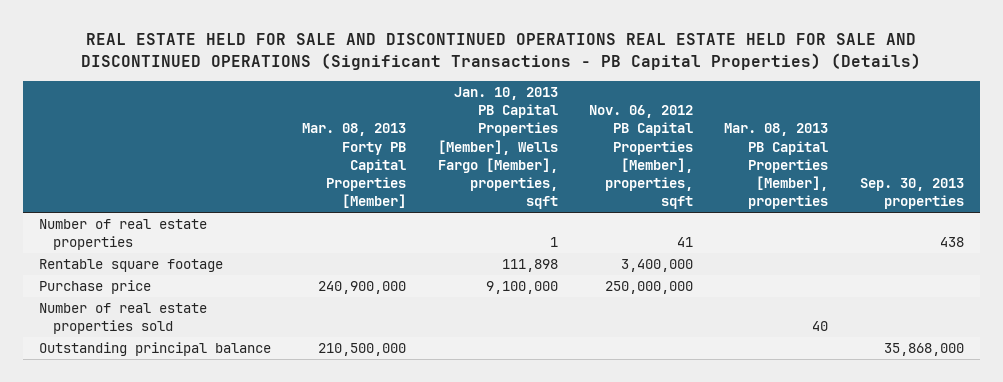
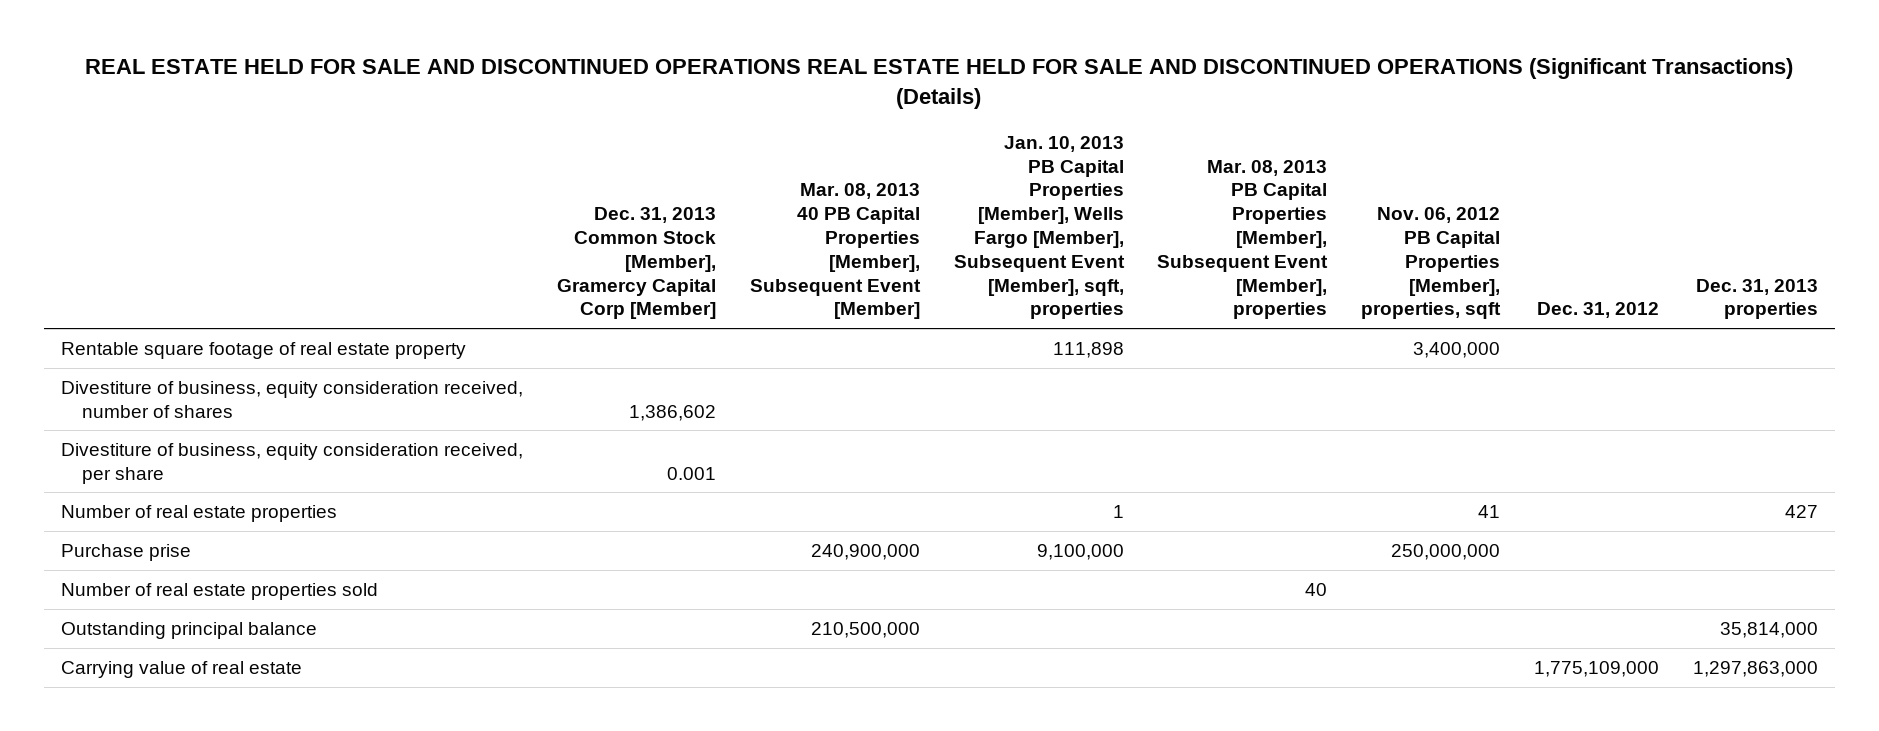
- REAL ESTATE HELD FOR SALE AND DISCONTINUED OPERATIONS REAL ESTATE HELD FOR SALE AND DISCONTINUED OPERATIONS (Significant Transactions - PB Capital Properties) (Details)
+ REAL ESTATE HELD FOR SALE AND DISCONTINUED OPERATIONS REAL ESTATE HELD FOR SALE AND DISCONTINUED OPERATIONS (Significant Transactions) (Details)
- | Mar. 08, 2013 Forty PB Capital Properties [Member] | Jan. 10, 2013 PB Capital Properties [Member], Wells Fargo [Member], properties, sqft | Nov. 06, 2012 PB Capital Properties [Member], properties, sqft | Mar. 08, 2013 PB Capital Properties [Member], properties | Sep. 30, 2013 properties
+ | Dec. 31, 2013 Common Stock [Member], Gramercy Capital Corp [Member] | Mar. 08, 2013 40 PB Capital Properties [Member], Subsequent Event [Member] | Jan. 10, 2013 PB Capital Properties [Member], Wells Fargo [Member], Subsequent Event [Member], sqft, properties | Mar. 08, 2013 PB Capital Properties [Member], Subsequent Event [Member], properties | Nov. 06, 2012 PB Capital Properties [Member], properties, sqft | Dec. 31, 2012 | Dec. 31, 2013 properties
+ Rentable square footage of real estate property | | | 111,898 | | 3,400,000 | |
+ Divestiture of business, equity consideration received, number of shares | 1,386,602 | | | | | |
+ Divestiture of business, equity consideration received, per share | 0.001 | | | | | |
- Rentable square footage | | 111,898 | 3,400,000 | |
- Purchase price | 240,900,000 | 9,100,000 | 250,000,000 | |
+ Purchase prise | | 240,900,000 | 9,100,000 | | 250,000,000 | |
+ Carrying value of real estate | | | | | | 1,775,109,000 | 1,297,863,000

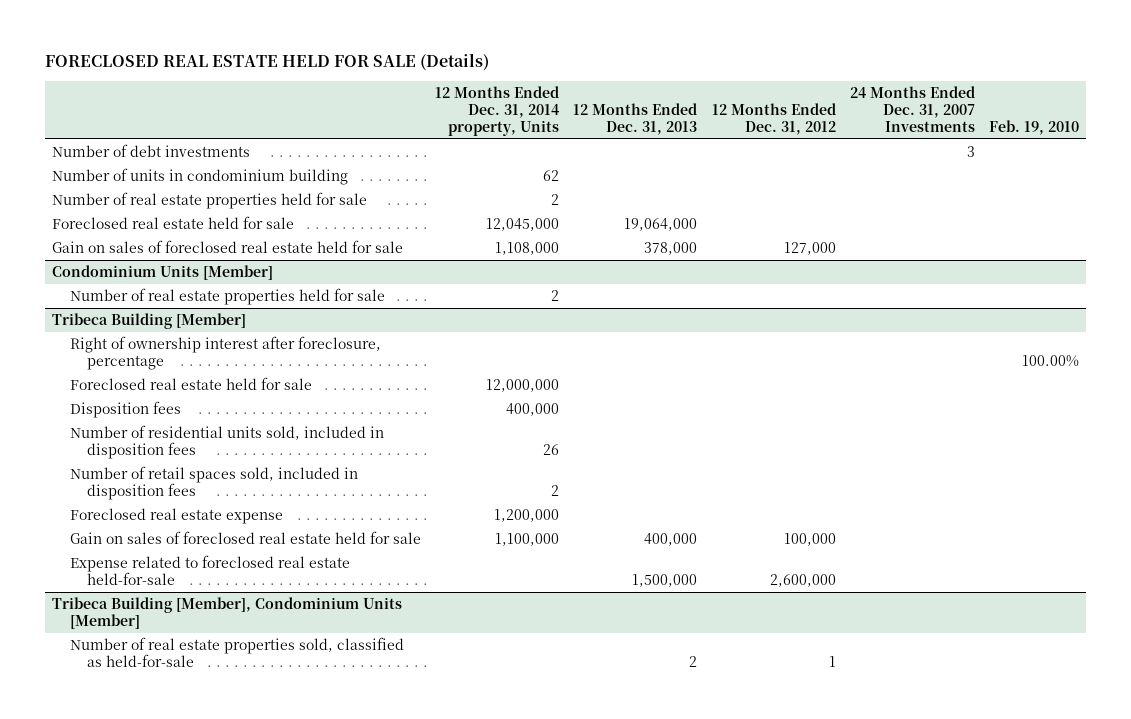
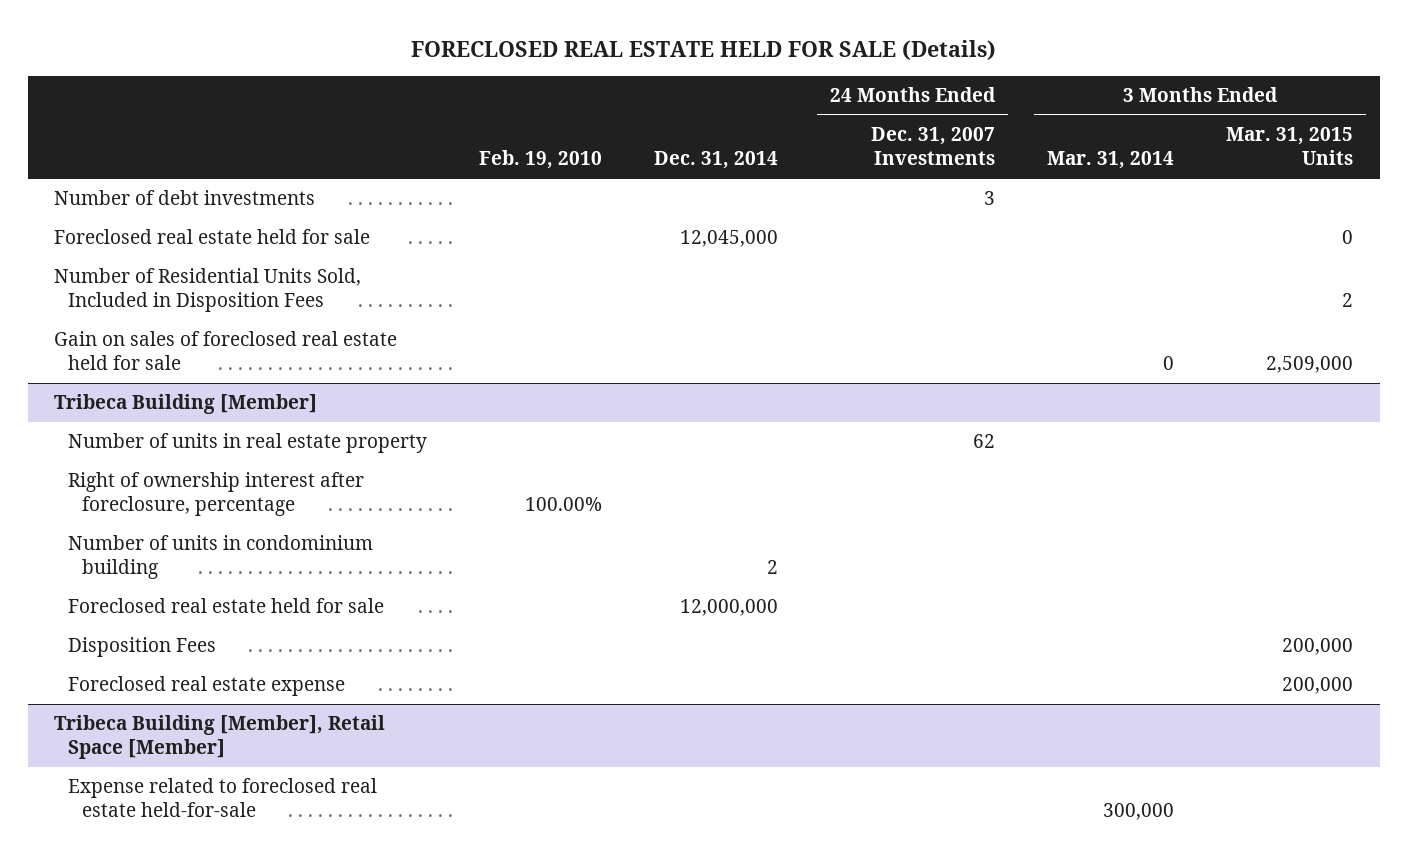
- | 12 Months Ended Dec. 31, 2014 property, Units | 12 Months Ended Dec. 31, 2013 | 12 Months Ended Dec. 31, 2012 | 24 Months Ended Dec. 31, 2007 Investments | Feb. 19, 2010
+ | Feb. 19, 2010 | Dec. 31, 2014 | 24 Months Ended Dec. 31, 2007 Investments | 3 Months Ended Mar. 31, 2014 | 3 Months Ended Mar. 31, 2015 Units
- Number of units in condominium building | 62 | | | |
- Number of real estate properties held for sale | 2 | | | |
+ Number of Residential Units Sold, Included in Disposition Fees | | | | | 2
- Condominium Units [Member]
- Number of real estate properties held for sale | 2 | | | |
@ Tribeca Building [Member]
+ Number of units in real estate property | | | 62 | |
+ Number of units in condominium building | | 2 | | |
- Disposition fees | 400,000 | | | |
- Number of residential units sold, included in disposition fees | 26 | | | |
- Number of retail spaces sold, included in disposition fees | 2 | | | |
+ Disposition Fees | | | | | 200,000
- Gain on sales of foreclosed real estate held for sale | 1,100,000 | 400,000 | 100,000 | |
- Expense related to foreclosed real estate held-for-sale | | 1,500,000 | 2,600,000 | |
- Tribeca Building [Member], Condominium Units [Member]
- Number of real estate properties sold, classified as held-for-sale | | 2 | 1 | |
+ Tribeca Building [Member], Retail Space [Member]
+ Expense related to foreclosed real estate held-for-sale | | | | 300,000 |

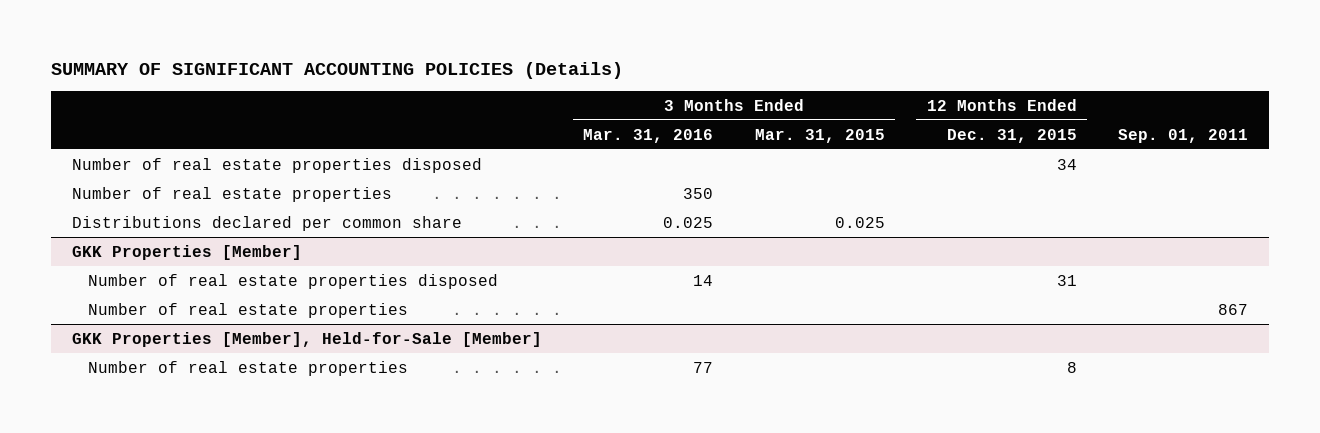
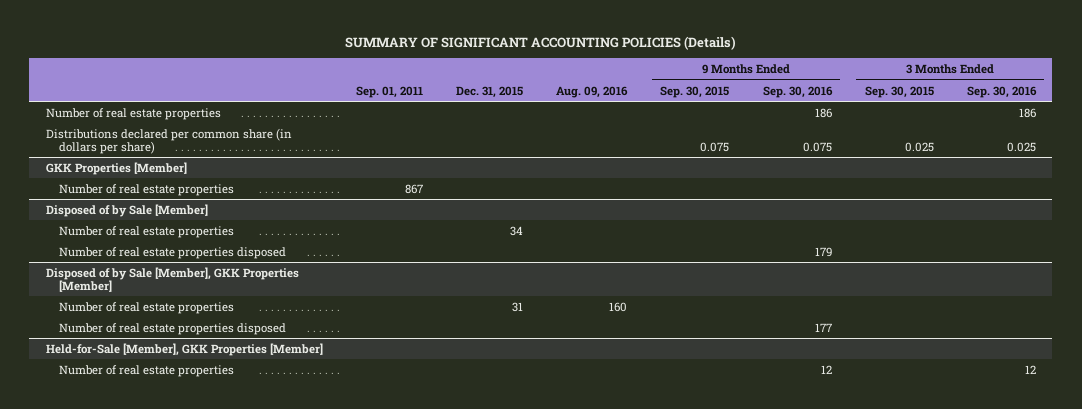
- | 3 Months Ended Mar. 31, 2016 | 3 Months Ended Mar. 31, 2015 | 12 Months Ended Dec. 31, 2015 | Sep. 01, 2011
+ | Sep. 01, 2011 | Dec. 31, 2015 | Aug. 09, 2016 | 9 Months Ended Sep. 30, 2015 | 9 Months Ended Sep. 30, 2016 | 3 Months Ended Sep. 30, 2015 | 3 Months Ended Sep. 30, 2016
- Number of real estate properties disposed | | | 34 |
- Distributions declared per common share | 0.025 | 0.025 | |
+ Distributions declared per common share (in dollars per share) | | | | 0.075 | 0.075 | 0.025 | 0.025
@ GKK Properties [Member]
- Number of real estate properties disposed | 14 | | 31 |
- GKK Properties [Member], Held-for-Sale [Member]
+ Disposed of by Sale [Member]
+ Number of real estate properties | | 34 | | | | |
+ Number of real estate properties disposed | | | | | 179 | |
+ Disposed of by Sale [Member], GKK Properties [Member]
+ Number of real estate properties | | 31 | 160 | | | |
+ Number of real estate properties disposed | | | | | 177 | |
+ Held-for-Sale [Member], GKK Properties [Member]

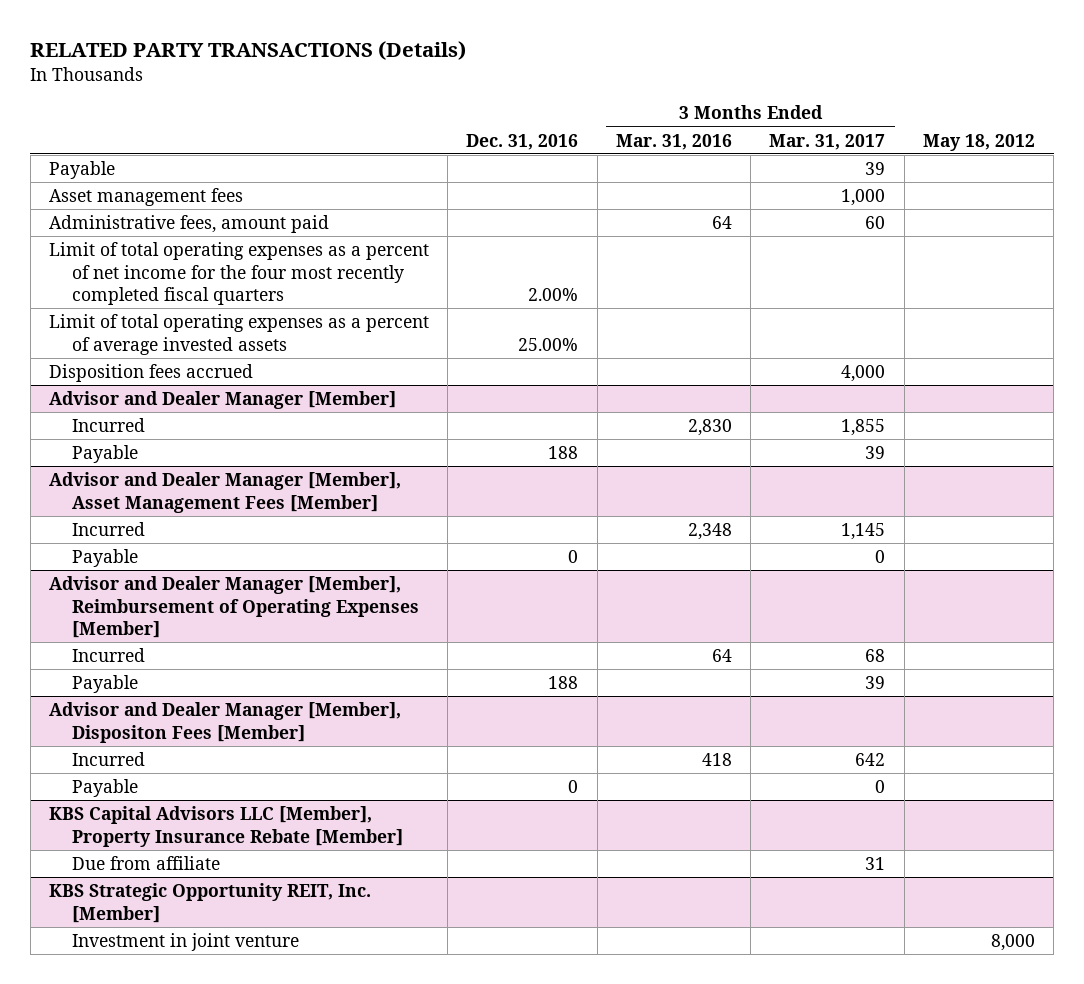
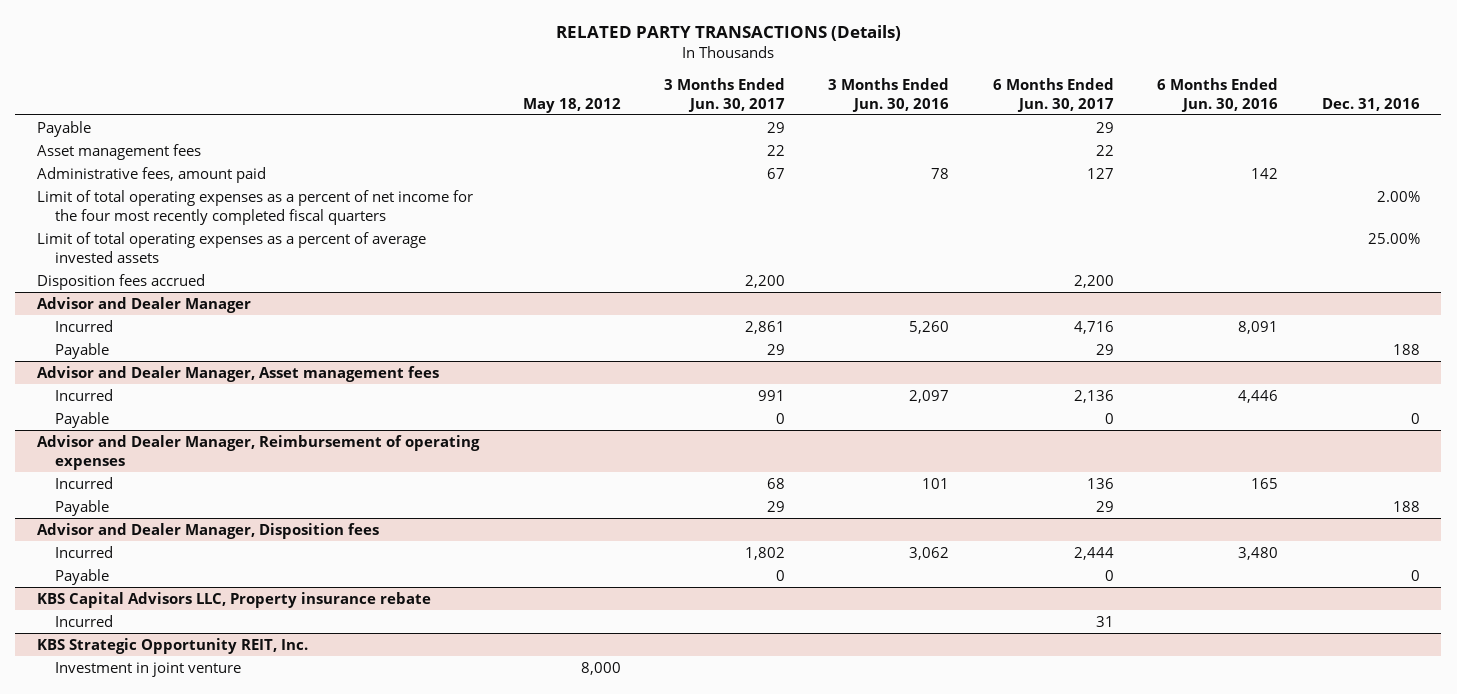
- | Dec. 31, 2016 | 3 Months Ended Mar. 31, 2016 | 3 Months Ended Mar. 31, 2017 | May 18, 2012
+ | May 18, 2012 | 3 Months Ended Jun. 30, 2017 | 3 Months Ended Jun. 30, 2016 | 6 Months Ended Jun. 30, 2017 | 6 Months Ended Jun. 30, 2016 | Dec. 31, 2016
- Advisor and Dealer Manager [Member]
+ Advisor and Dealer Manager
- Advisor and Dealer Manager [Member], Asset Management Fees [Member]
+ Advisor and Dealer Manager, Asset management fees
- Advisor and Dealer Manager [Member], Reimbursement of Operating Expenses [Member]
+ Advisor and Dealer Manager, Reimbursement of operating expenses
- Advisor and Dealer Manager [Member], Dispositon Fees [Member]
+ Advisor and Dealer Manager, Disposition fees
- KBS Capital Advisors LLC [Member], Property Insurance Rebate [Member]
- Due from affiliate | | | 31 |
- KBS Strategic Opportunity REIT, Inc. [Member]
+ KBS Capital Advisors LLC, Property insurance rebate
+ Incurred | | | | 31 | |
+ KBS Strategic Opportunity REIT, Inc.

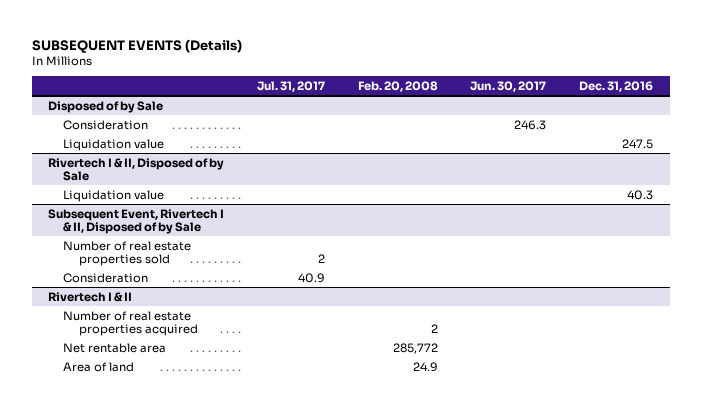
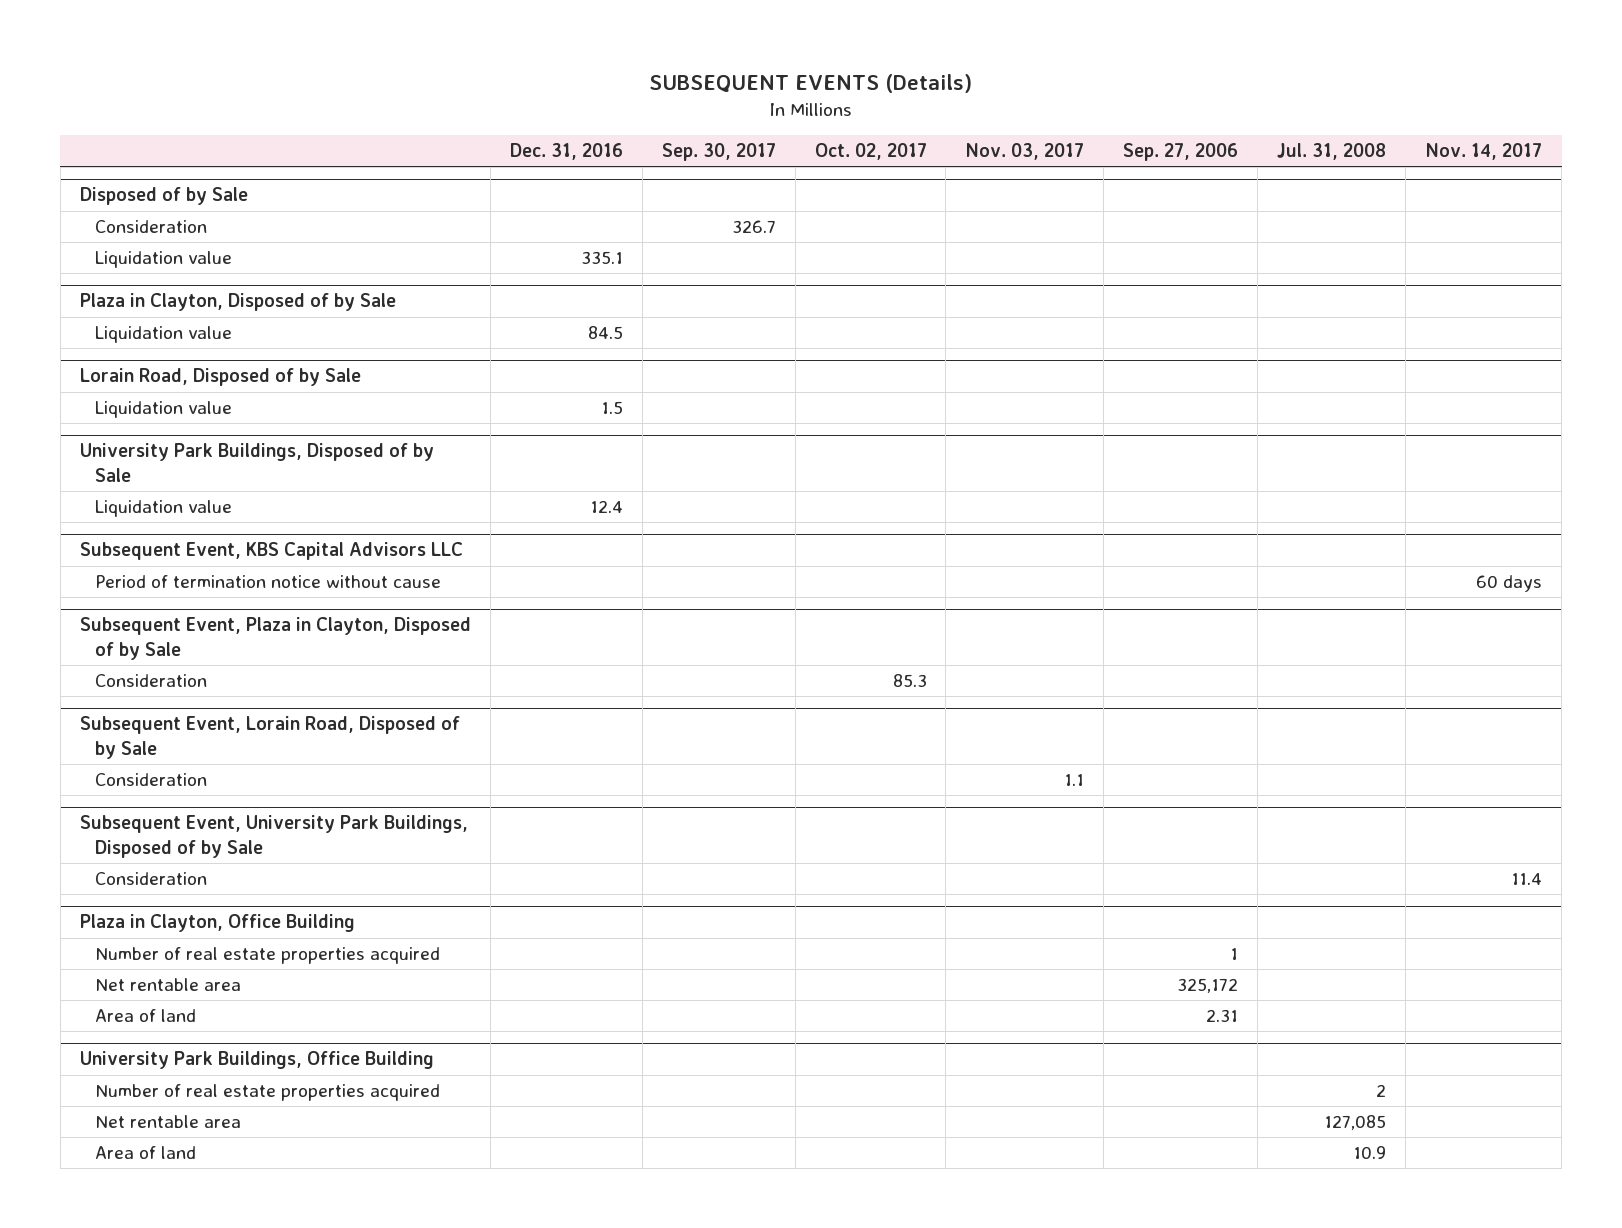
- | Jul. 31, 2017 | Feb. 20, 2008 | Jun. 30, 2017 | Dec. 31, 2016
+ | Dec. 31, 2016 | Sep. 30, 2017 | Oct. 02, 2017 | Nov. 03, 2017 | Sep. 27, 2006 | Jul. 31, 2008 | Nov. 14, 2017
@ Disposed of by Sale
- Liquidation value | | | | 247.5
- Rivertech I & II, Disposed of by Sale
- Liquidation value | | | | 40.3
- Subsequent Event, Rivertech I & II, Disposed of by Sale
- Number of real estate properties sold | 2 | | |
@ Disposed of by Sale
+ Liquidation value | 335.1 | | | | | |
+ Plaza in Clayton, Disposed of by Sale
+ Liquidation value | 84.5 | | | | | |
+ Lorain Road, Disposed of by Sale
+ Liquidation value | 1.5 | | | | | |
+ University Park Buildings, Disposed of by Sale
+ Liquidation value | 12.4 | | | | | |
+ Subsequent Event, KBS Capital Advisors LLC
+ Period of termination notice without cause | | | | | | | 60 days
+ Subsequent Event, Plaza in Clayton, Disposed of by Sale
+ Consideration | | | 85.3 | | | |
+ Subsequent Event, Lorain Road, Disposed of by Sale
- Rivertech I & II
- Number of real estate properties acquired | | 2 | |
- Net rentable area | | 285,772 | |
- Area of land | | 24.9 | |
+ Subsequent Event, University Park Buildings, Disposed of by Sale
+ Consideration | | | | | | | 11.4
+ Plaza in Clayton, Office Building
+ Number of real estate properties acquired | | | | | 1 | |
+ Net rentable area | | | | | 325,172 | |
+ Area of land | | | | | 2.31 | |
+ University Park Buildings, Office Building
+ Number of real estate properties acquired | | | | | | 2 |
+ Net rentable area | | | | | | 127,085 |
+ Area of land | | | | | | 10.9 |

